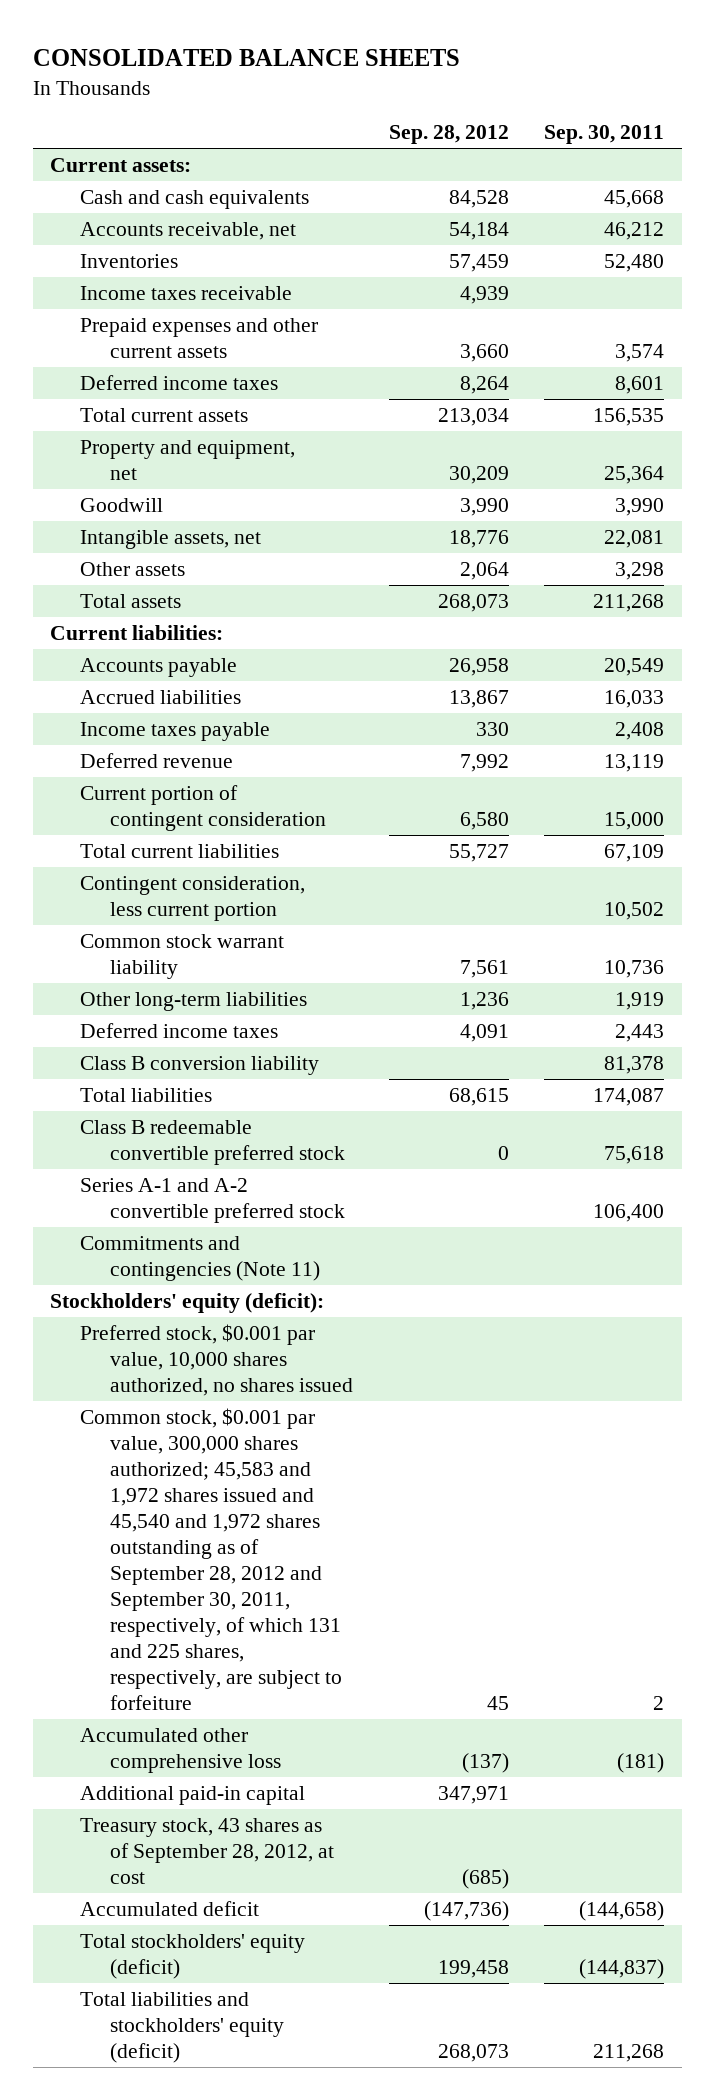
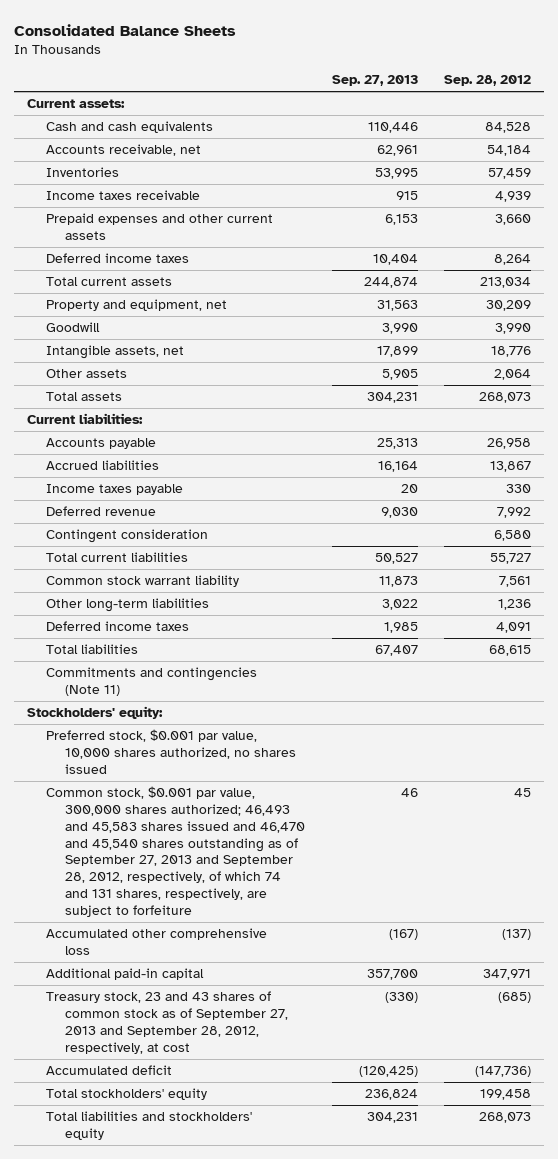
- CONSOLIDATED BALANCE SHEETS
+ Consolidated Balance Sheets
- | Sep. 28, 2012 | Sep. 30, 2011
+ | Sep. 27, 2013 | Sep. 28, 2012
- Current portion of contingent consideration | 6,580 | 15,000
+ Contingent consideration | | 6,580
- Contingent consideration, less current portion | | 10,502
- Class B conversion liability | | 81,378
- Class B redeemable convertible preferred stock | 0 | 75,618
- Series A-1 and A-2 convertible preferred stock | | 106,400
- Stockholders' equity (deficit):
+ Stockholders' equity:
- Common stock, $0.001 par value, 300,000 shares authorized; 45,583 and 1,972 shares issued and 45,540 and 1,972 shares outstanding as of September 28, 2012 and September 30, 2011, respectively, of which 131 and 225 shares, respectively, are subject to forfeiture | 45 | 2
+ Common stock, $0.001 par value, 300,000 shares authorized; 46,493 and 45,583 shares issued and 46,470 and 45,540 shares outstanding as of September 27, 2013 and September 28, 2012, respectively, of which 74 and 131 shares, respectively, are subject to forfeiture | 46 | 45
- Treasury stock, 43 shares as of September 28, 2012, at cost | (685) |
+ Treasury stock, 23 and 43 shares of common stock as of September 27, 2013 and September 28, 2012, respectively, at cost | (330) | (685)
- Total stockholders' equity (deficit) | 199,458 | (144,837)
- Total liabilities and stockholders' equity (deficit) | 268,073 | 211,268
+ Total stockholders' equity | 236,824 | 199,458
+ Total liabilities and stockholders' equity | 304,231 | 268,073

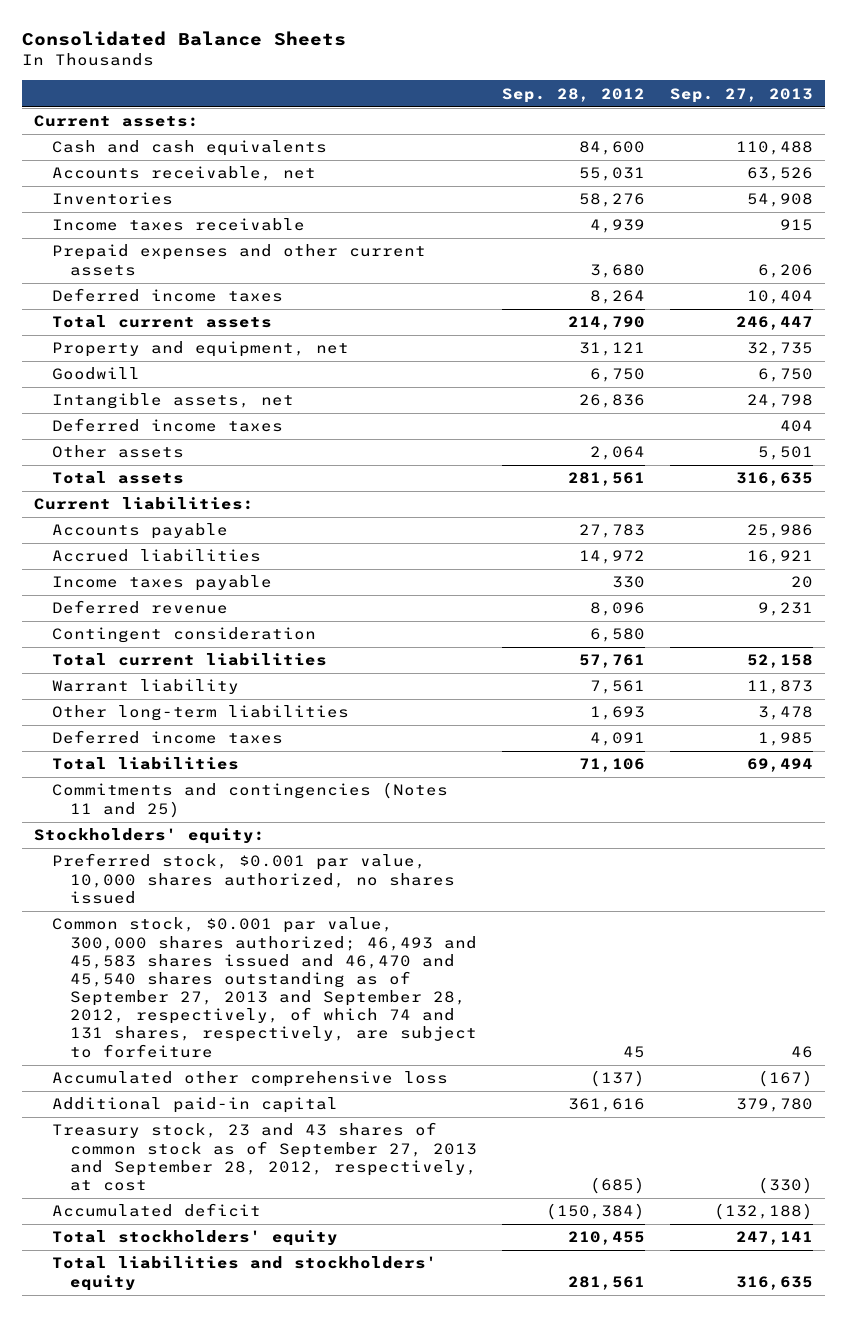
- | Sep. 27, 2013 | Sep. 28, 2012
+ | Sep. 28, 2012 | Sep. 27, 2013
- Cash and cash equivalents | 110,446 | 84,528
- Accounts receivable, net | 62,961 | 54,184
- Inventories | 53,995 | 57,459
+ Cash and cash equivalents | 84,600 | 110,488
+ Accounts receivable, net | 55,031 | 63,526
+ Inventories | 58,276 | 54,908
- Prepaid expenses and other current assets | 6,153 | 3,660
+ Prepaid expenses and other current assets | 3,680 | 6,206
- Total current assets | 244,874 | 213,034
- Property and equipment, net | 31,563 | 30,209
- Goodwill | 3,990 | 3,990
- Intangible assets, net | 17,899 | 18,776
- Other assets | 5,905 | 2,064
- Total assets | 304,231 | 268,073
+ Total current assets | 214,790 | 246,447
+ Property and equipment, net | 31,121 | 32,735
+ Goodwill | 6,750 | 6,750
+ Intangible assets, net | 26,836 | 24,798
+ Deferred income taxes | | 404
+ Other assets | 2,064 | 5,501
+ Total assets | 281,561 | 316,635
- Accounts payable | 25,313 | 26,958
- Accrued liabilities | 16,164 | 13,867
+ Accounts payable | 27,783 | 25,986
+ Accrued liabilities | 14,972 | 16,921
- Deferred revenue | 9,030 | 7,992
+ Deferred revenue | 8,096 | 9,231
- Total current liabilities | 50,527 | 55,727
- Common stock warrant liability | 11,873 | 7,561
- Other long-term liabilities | 3,022 | 1,236
+ Total current liabilities | 57,761 | 52,158
+ Warrant liability | 7,561 | 11,873
+ Other long-term liabilities | 1,693 | 3,478
- Total liabilities | 67,407 | 68,615
- Commitments and contingencies (Note 11)
+ Total liabilities | 71,106 | 69,494
+ Commitments and contingencies (Notes 11 and 25)
- Additional paid-in capital | 357,700 | 347,971
+ Additional paid-in capital | 361,616 | 379,780
- Accumulated deficit | (120,425) | (147,736)
- Total stockholders' equity | 236,824 | 199,458
- Total liabilities and stockholders' equity | 304,231 | 268,073
+ Accumulated deficit | (150,384) | (132,188)
+ Total stockholders' equity | 210,455 | 247,141
+ Total liabilities and stockholders' equity | 281,561 | 316,635

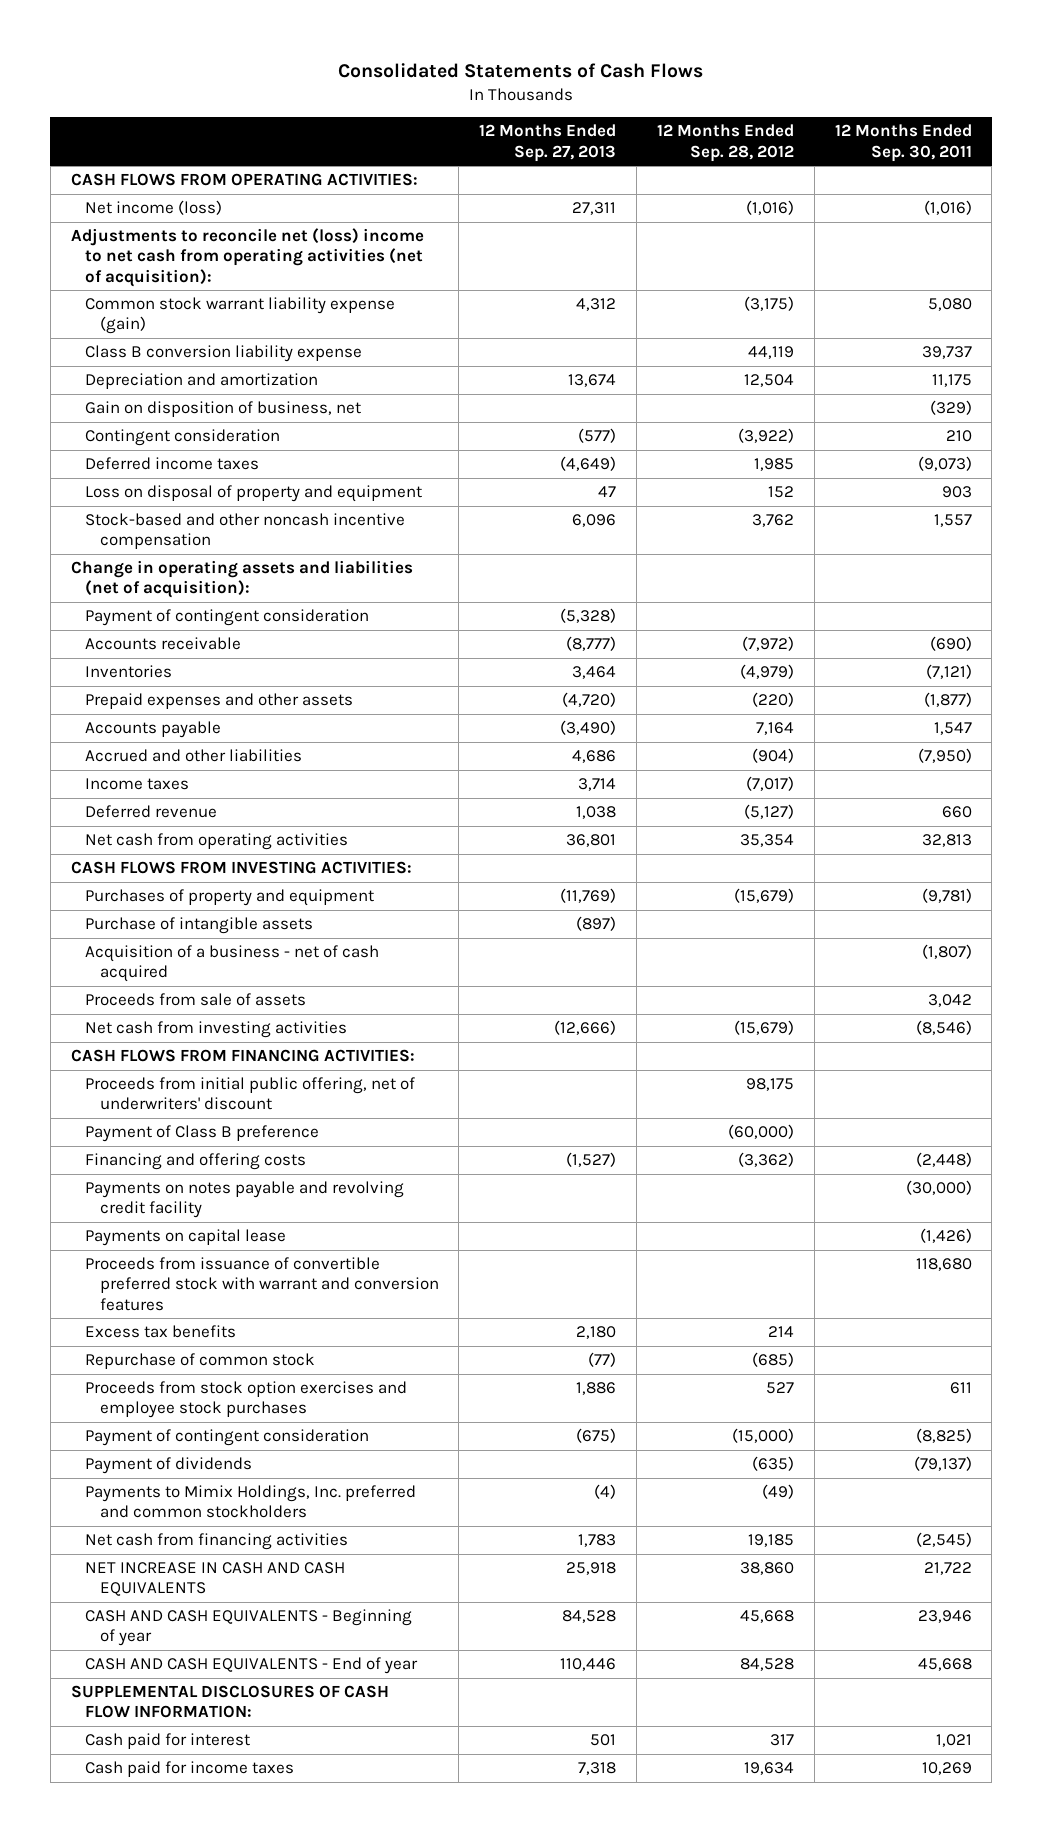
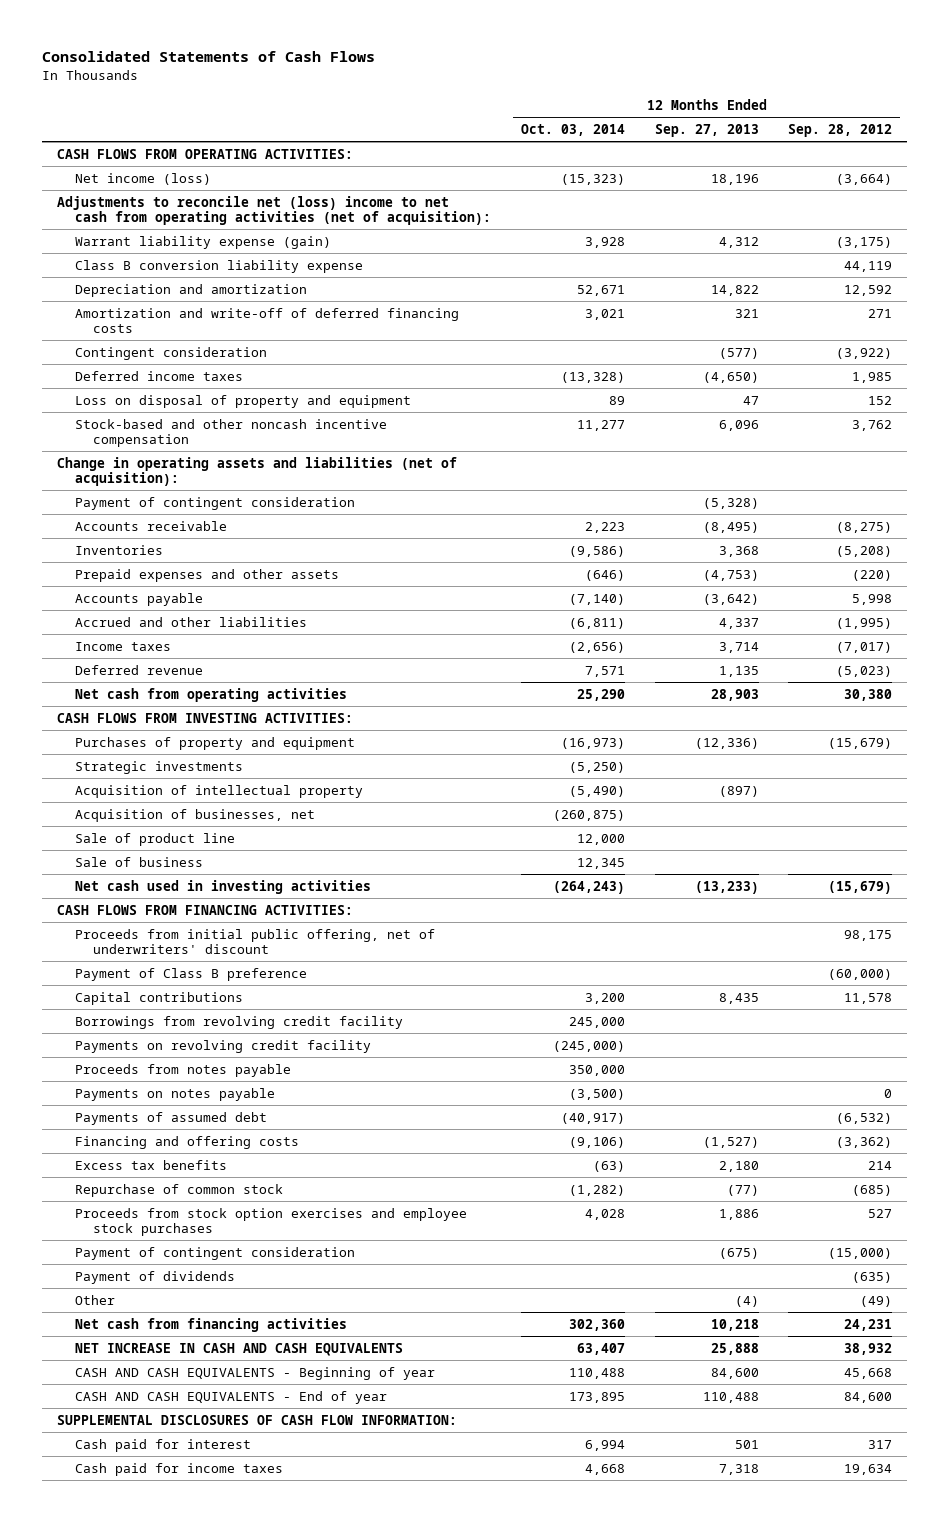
- | 12 Months Ended Sep. 27, 2013 | 12 Months Ended Sep. 28, 2012 | 12 Months Ended Sep. 30, 2011
+ | 12 Months Ended Oct. 03, 2014 | 12 Months Ended Sep. 27, 2013 | 12 Months Ended Sep. 28, 2012
- Net income (loss) | 27,311 | (1,016) | (1,016)
+ Net income (loss) | (15,323) | 18,196 | (3,664)
- Common stock warrant liability expense (gain) | 4,312 | (3,175) | 5,080
+ Warrant liability expense (gain) | 3,928 | 4,312 | (3,175)
- Depreciation and amortization | 13,674 | 12,504 | 11,175
- Gain on disposition of business, net | | | (329)
+ Depreciation and amortization | 52,671 | 14,822 | 12,592
+ Amortization and write-off of deferred financing costs | 3,021 | 321 | 271
- Deferred income taxes | (4,649) | 1,985 | (9,073)
+ Deferred income taxes | (13,328) | (4,650) | 1,985
- Accounts receivable | (8,777) | (7,972) | (690)
- Inventories | 3,464 | (4,979) | (7,121)
- Prepaid expenses and other assets | (4,720) | (220) | (1,877)
- Accounts payable | (3,490) | 7,164 | 1,547
- Accrued and other liabilities | 4,686 | (904) | (7,950)
+ Accounts receivable | 2,223 | (8,495) | (8,275)
+ Inventories | (9,586) | 3,368 | (5,208)
+ Prepaid expenses and other assets | (646) | (4,753) | (220)
+ Accounts payable | (7,140) | (3,642) | 5,998
+ Accrued and other liabilities | (6,811) | 4,337 | (1,995)
- Deferred revenue | 1,038 | (5,127) | 660
- Net cash from operating activities | 36,801 | 35,354 | 32,813
+ Deferred revenue | 7,571 | 1,135 | (5,023)
+ Net cash from operating activities | 25,290 | 28,903 | 30,380
- Purchases of property and equipment | (11,769) | (15,679) | (9,781)
- Purchase of intangible assets | (897) | |
- Acquisition of a business - net of cash acquired | | | (1,807)
- Proceeds from sale of assets | | | 3,042
- Net cash from investing activities | (12,666) | (15,679) | (8,546)
+ Purchases of property and equipment | (16,973) | (12,336) | (15,679)
+ Strategic investments | (5,250) | |
+ Acquisition of intellectual property | (5,490) | (897) |
+ Acquisition of businesses, net | (260,875) | |
+ Sale of product line | 12,000 | |
+ Sale of business | 12,345 | |
+ Net cash used in investing activities | (264,243) | (13,233) | (15,679)
+ Capital contributions | 3,200 | 8,435 | 11,578
+ Borrowings from revolving credit facility | 245,000 | |
+ Payments on revolving credit facility | (245,000) | |
+ Proceeds from notes payable | 350,000 | |
+ Payments on notes payable | (3,500) | | 0
+ Payments of assumed debt | (40,917) | | (6,532)
- Payments on notes payable and revolving credit facility | | | (30,000)
- Payments on capital lease | | | (1,426)
- Proceeds from issuance of convertible preferred stock with warrant and conversion features | | | 118,680
- Payments to Mimix Holdings, Inc. preferred and common stockholders | (4) | (49) |
- Net cash from financing activities | 1,783 | 19,185 | (2,545)
- NET INCREASE IN CASH AND CASH EQUIVALENTS | 25,918 | 38,860 | 21,722
- CASH AND CASH EQUIVALENTS - Beginning of year | 84,528 | 45,668 | 23,946
- CASH AND CASH EQUIVALENTS - End of year | 110,446 | 84,528 | 45,668
+ Other | | (4) | (49)
+ Net cash from financing activities | 302,360 | 10,218 | 24,231
+ NET INCREASE IN CASH AND CASH EQUIVALENTS | 63,407 | 25,888 | 38,932
+ CASH AND CASH EQUIVALENTS - Beginning of year | 110,488 | 84,600 | 45,668
+ CASH AND CASH EQUIVALENTS - End of year | 173,895 | 110,488 | 84,600

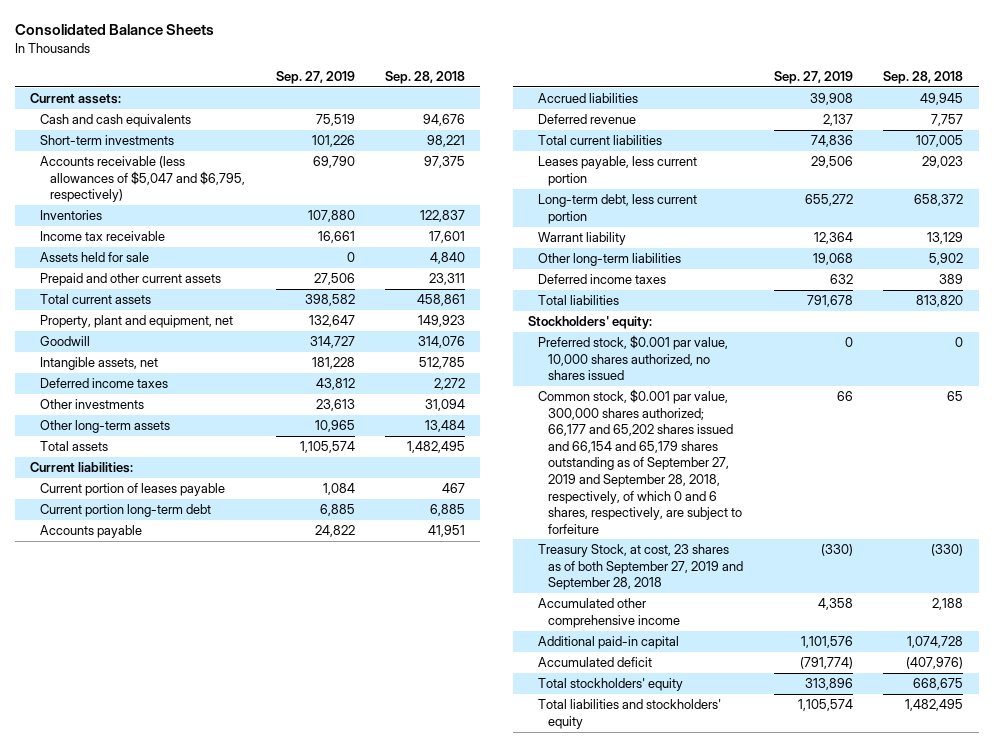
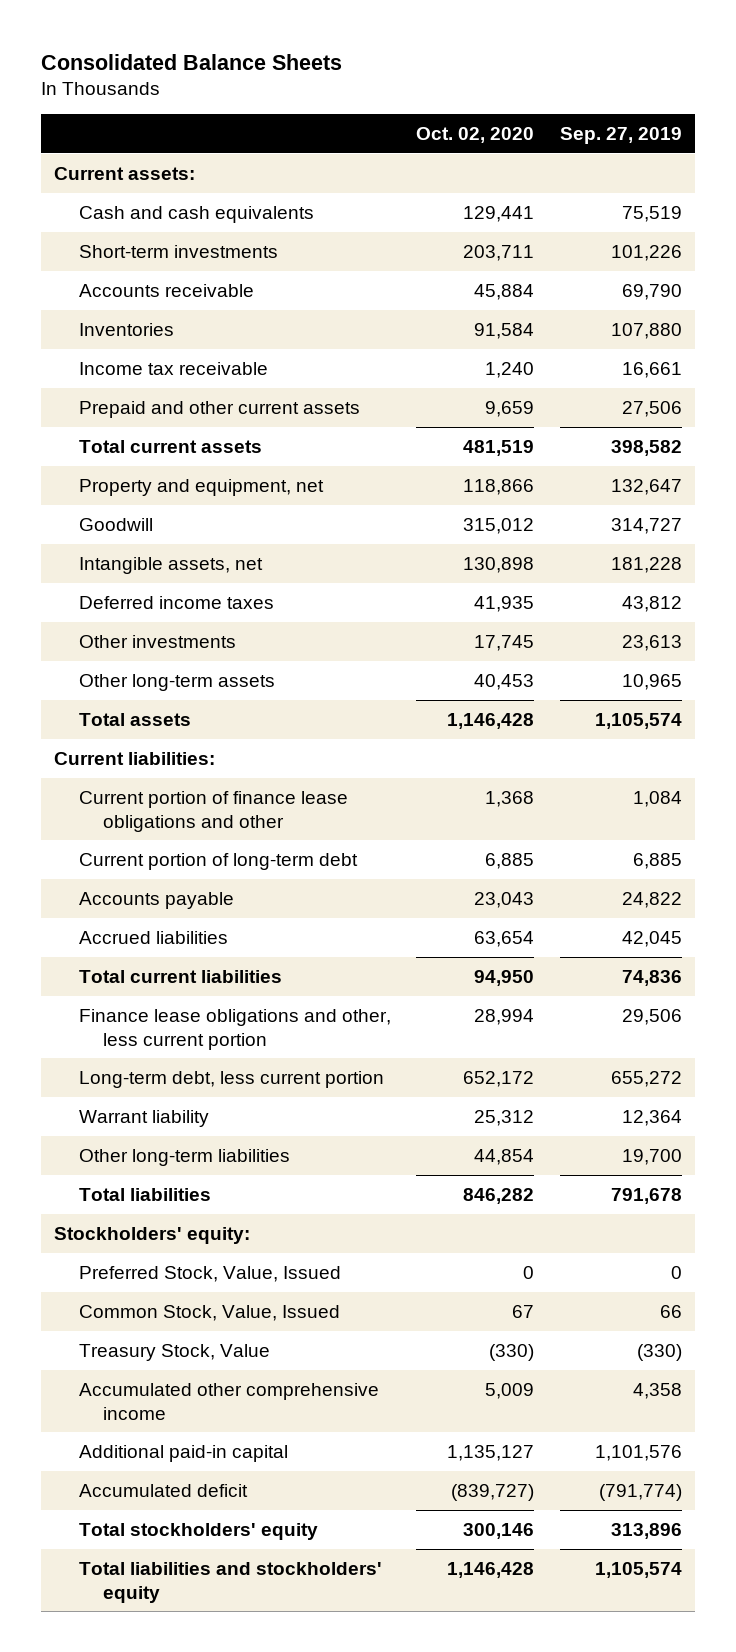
- | Sep. 27, 2019 | Sep. 28, 2018
+ | Oct. 02, 2020 | Sep. 27, 2019
- Accounts receivable (less allowances of $5,047 and $6,795, respectively) | 69,790 | 97,375
+ Accounts receivable | 45,884 | 69,790
- Assets held for sale | 0 | 4,840
- Property, plant and equipment, net | 132,647 | 149,923
+ Property and equipment, net | 118,866 | 132,647
- Current portion of leases payable | 1,084 | 467
- Current portion long-term debt | 6,885 | 6,885
+ Current portion of finance lease obligations and other | 1,368 | 1,084
+ Current portion of long-term debt | 6,885 | 6,885
- Accrued liabilities | 39,908 | 49,945
- Deferred revenue | 2,137 | 7,757
+ Accrued liabilities | 63,654 | 42,045
- Leases payable, less current portion | 29,506 | 29,023
+ Finance lease obligations and other, less current portion | 28,994 | 29,506
- Other long-term liabilities | 19,068 | 5,902
- Deferred income taxes | 632 | 389
+ Other long-term liabilities | 44,854 | 19,700
- Preferred stock, $0.001 par value, 10,000 shares authorized, no shares issued | 0 | 0
- Common stock, $0.001 par value, 300,000 shares authorized; 66,177 and 65,202 shares issued and 66,154 and 65,179 shares outstanding as of September 27, 2019 and September 28, 2018, respectively, of which 0 and 6 shares, respectively, are subject to forfeiture | 66 | 65
- Treasury Stock, at cost, 23 shares as of both September 27, 2019 and September 28, 2018 | (330) | (330)
+ Preferred Stock, Value, Issued | 0 | 0
+ Common Stock, Value, Issued | 67 | 66
+ Treasury Stock, Value | (330) | (330)

